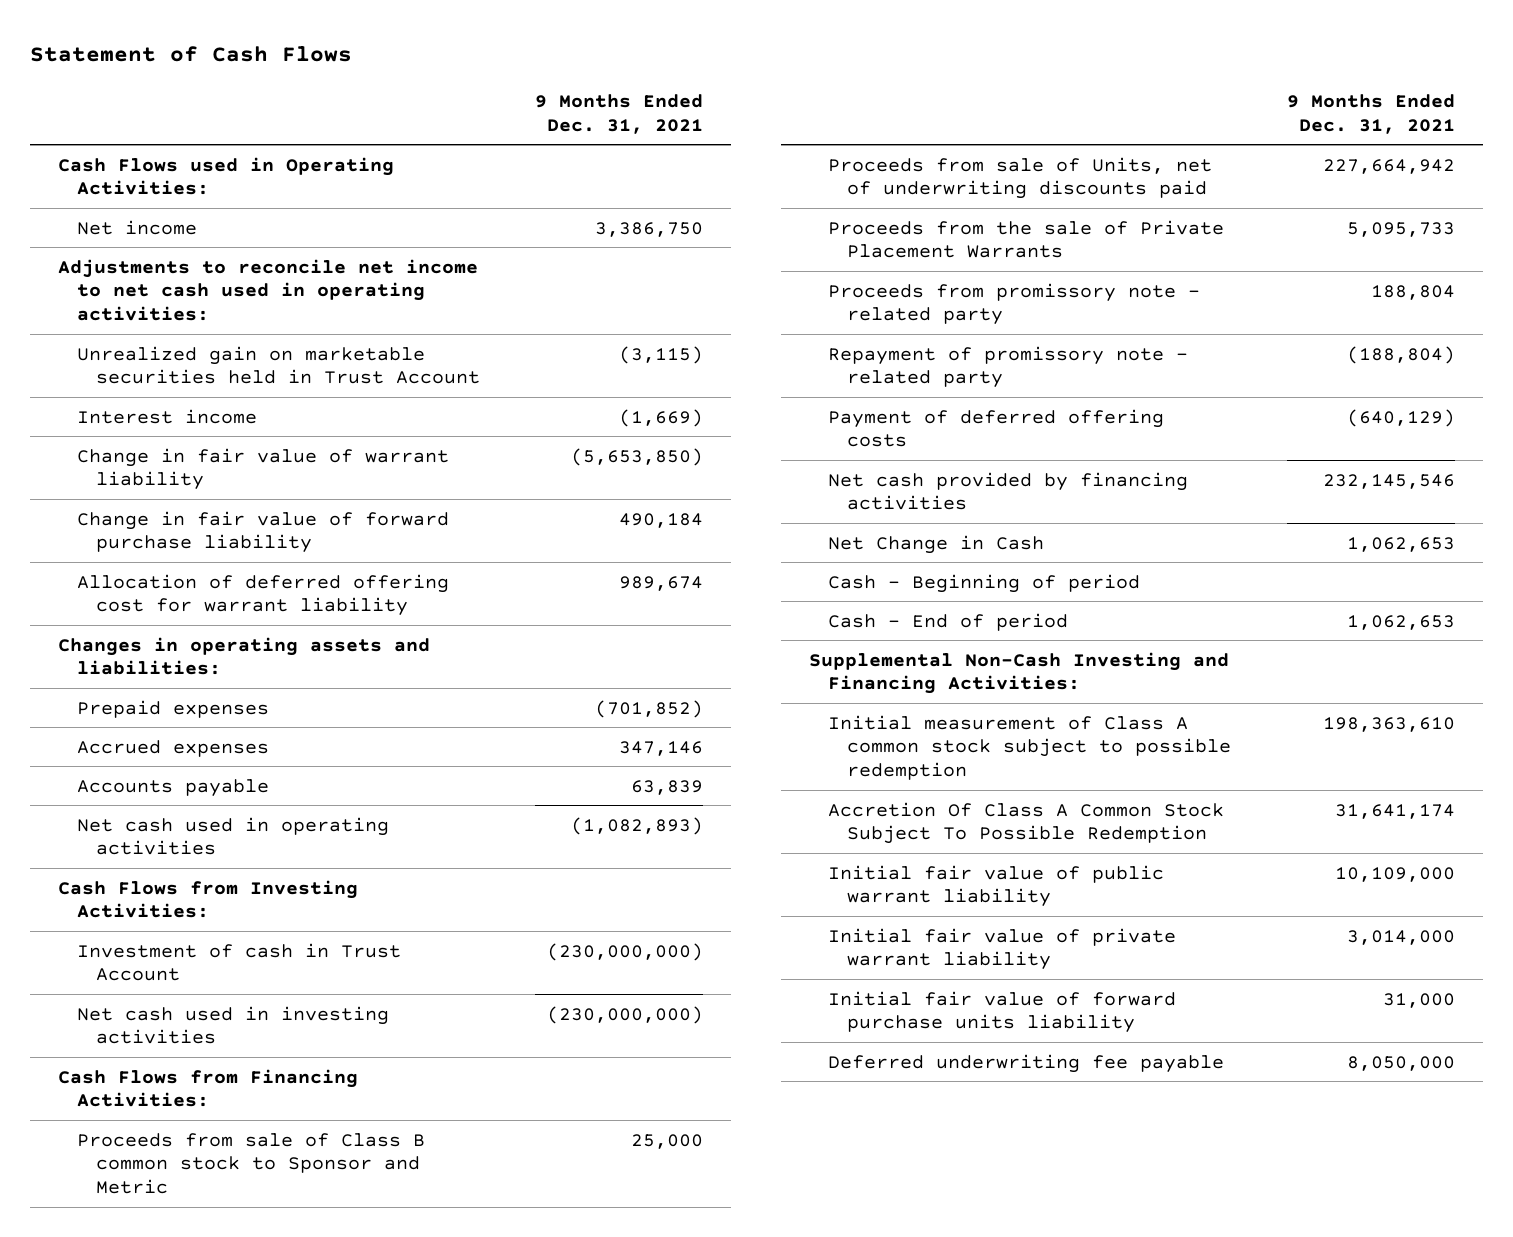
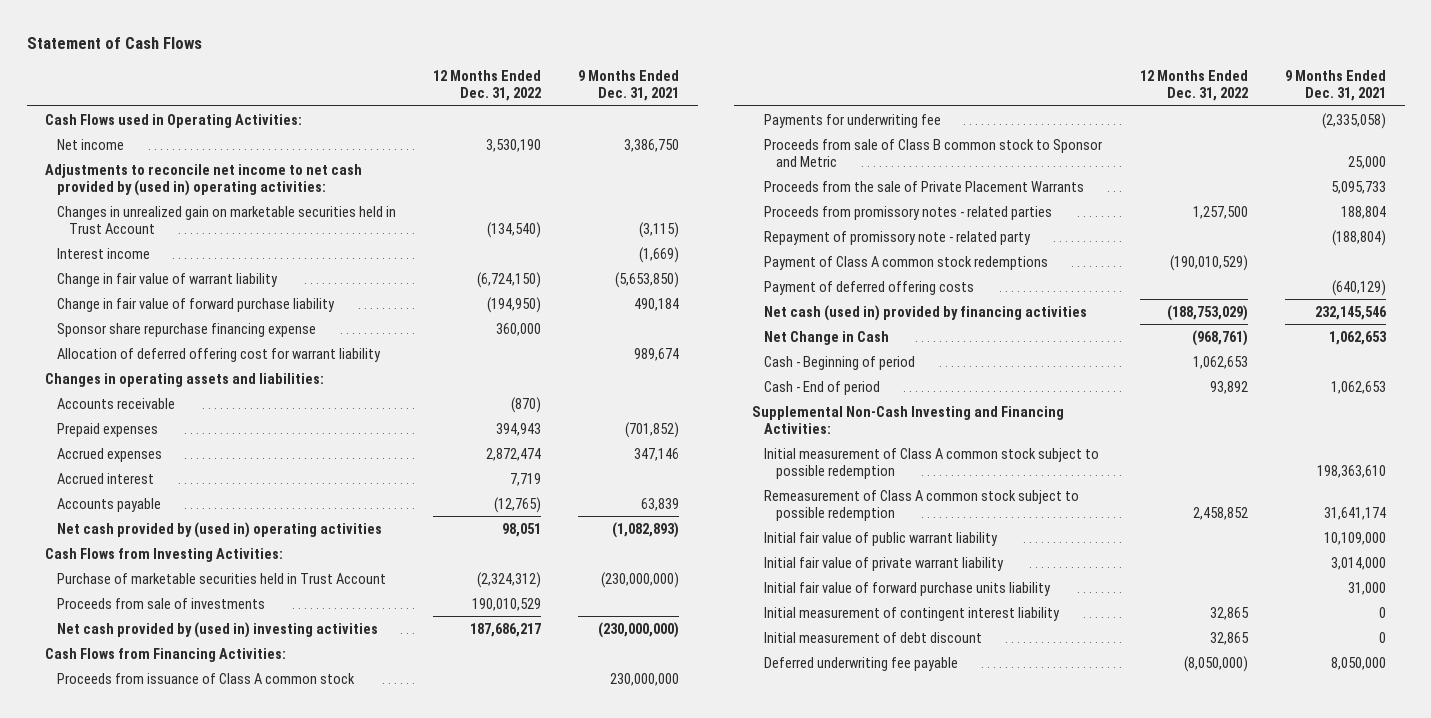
- | 9 Months Ended Dec. 31, 2021
+ | 12 Months Ended Dec. 31, 2022 | 9 Months Ended Dec. 31, 2021
- Adjustments to reconcile net income to net cash used in operating activities:
- Unrealized gain on marketable securities held in Trust Account | (3,115)
+ Adjustments to reconcile net income to net cash provided by (used in) operating activities:
+ Changes in unrealized gain on marketable securities held in Trust Account | (134,540) | (3,115)
+ Sponsor share repurchase financing expense | 360,000 |
+ Accounts receivable | (870) |
+ Accrued interest | 7,719 |
- Net cash used in operating activities | (1,082,893)
+ Net cash provided by (used in) operating activities | 98,051 | (1,082,893)
- Investment of cash in Trust Account | (230,000,000)
- Net cash used in investing activities | (230,000,000)
+ Purchase of marketable securities held in Trust Account | (2,324,312) | (230,000,000)
+ Proceeds from sale of investments | 190,010,529 |
+ Net cash provided by (used in) investing activities | 187,686,217 | (230,000,000)
+ Proceeds from issuance of Class A common stock | | 230,000,000
+ Payments for underwriting fee | | (2,335,058)
- Proceeds from sale of Units, net of underwriting discounts paid | 227,664,942
- Proceeds from promissory note - related party | 188,804
+ Proceeds from promissory notes - related parties | 1,257,500 | 188,804
+ Payment of Class A common stock redemptions | (190,010,529) |
- Net cash provided by financing activities | 232,145,546
+ Net cash (used in) provided by financing activities | (188,753,029) | 232,145,546
- Accretion Of Class A Common Stock Subject To Possible Redemption | 31,641,174
+ Remeasurement of Class A common stock subject to possible redemption | 2,458,852 | 31,641,174
+ Initial measurement of contingent interest liability | 32,865 | 0
+ Initial measurement of debt discount | 32,865 | 0

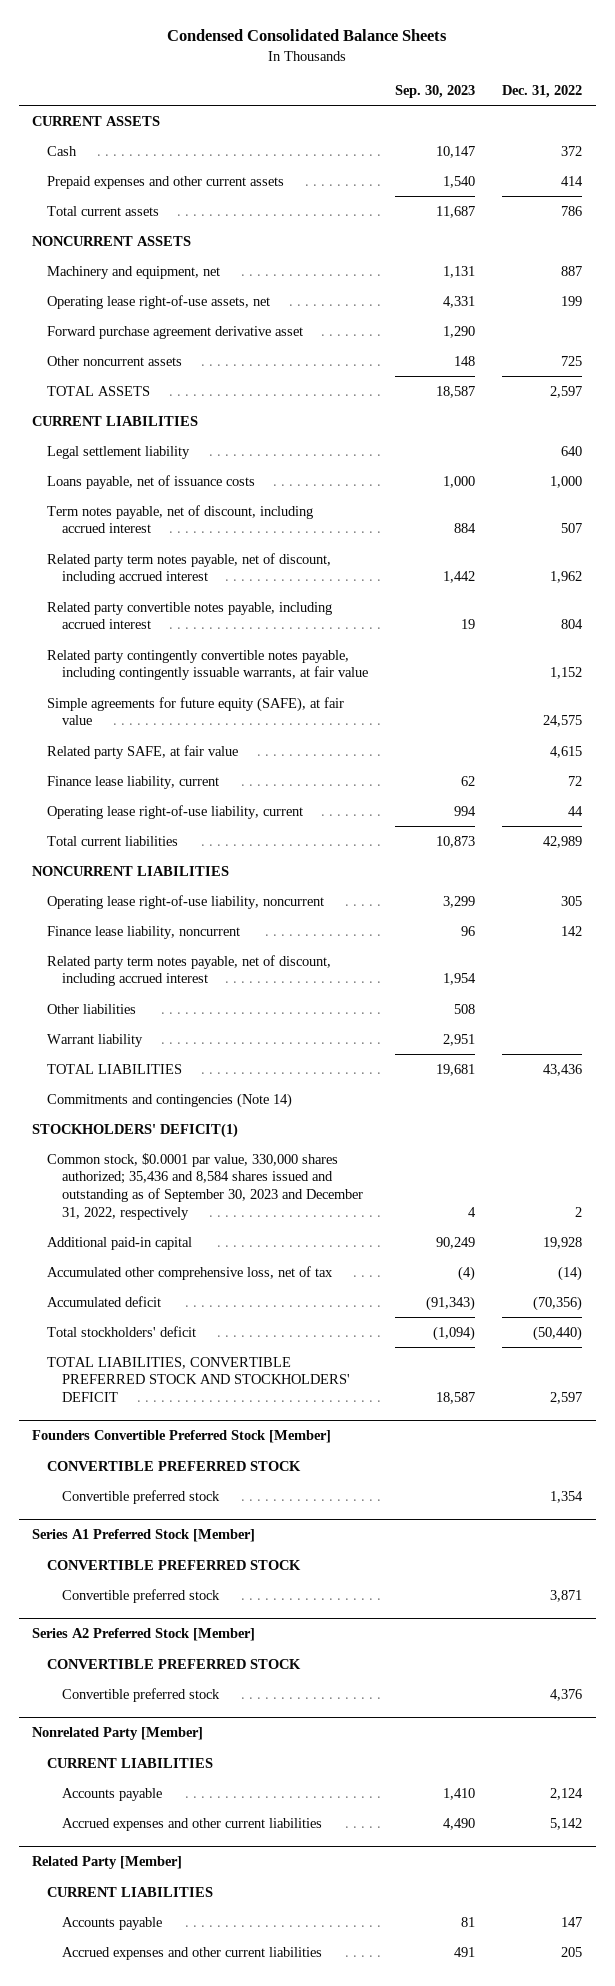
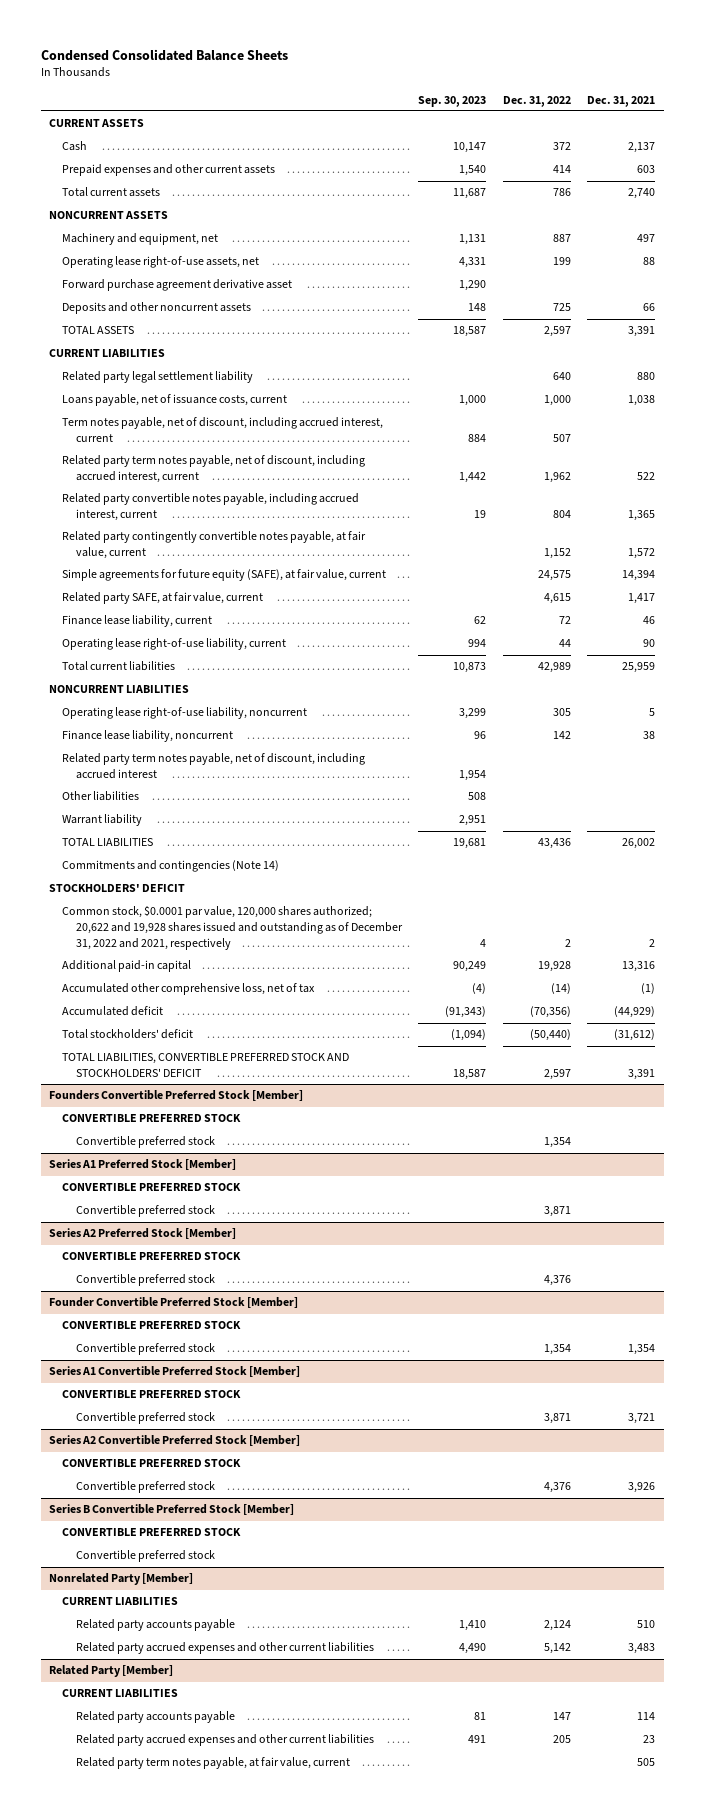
- | Sep. 30, 2023 | Dec. 31, 2022
+ | Sep. 30, 2023 | Dec. 31, 2022 | Dec. 31, 2021
- Other noncurrent assets | 148 | 725
+ Deposits and other noncurrent assets | 148 | 725 | 66
- Legal settlement liability | | 640
- Loans payable, net of issuance costs | 1,000 | 1,000
- Term notes payable, net of discount, including accrued interest | 884 | 507
- Related party term notes payable, net of discount, including accrued interest | 1,442 | 1,962
- Related party convertible notes payable, including accrued interest | 19 | 804
- Related party contingently convertible notes payable, including contingently issuable warrants, at fair value | | 1,152
- Simple agreements for future equity (SAFE), at fair value | | 24,575
- Related party SAFE, at fair value | | 4,615
+ Related party legal settlement liability | | 640 | 880
+ Loans payable, net of issuance costs, current | 1,000 | 1,000 | 1,038
+ Term notes payable, net of discount, including accrued interest, current | 884 | 507 |
+ Related party term notes payable, net of discount, including accrued interest, current | 1,442 | 1,962 | 522
+ Related party convertible notes payable, including accrued interest, current | 19 | 804 | 1,365
+ Related party contingently convertible notes payable, at fair value, current | | 1,152 | 1,572
+ Simple agreements for future equity (SAFE), at fair value, current | | 24,575 | 14,394
+ Related party SAFE, at fair value, current | | 4,615 | 1,417
- STOCKHOLDERS' DEFICIT(1)
- Common stock, $0.0001 par value, 330,000 shares authorized; 35,436 and 8,584 shares issued and outstanding as of September 30, 2023 and December 31, 2022, respectively | 4 | 2
+ STOCKHOLDERS' DEFICIT
+ Common stock, $0.0001 par value, 120,000 shares authorized; 20,622 and 19,928 shares issued and outstanding as of December 31, 2022 and 2021, respectively | 4 | 2 | 2
+ Founder Convertible Preferred Stock [Member]
+ CONVERTIBLE PREFERRED STOCK
+ Convertible preferred stock | | 1,354 | 1,354
+ Series A1 Convertible Preferred Stock [Member]
+ CONVERTIBLE PREFERRED STOCK
+ Convertible preferred stock | | 3,871 | 3,721
+ Series A2 Convertible Preferred Stock [Member]
+ CONVERTIBLE PREFERRED STOCK
+ Convertible preferred stock | | 4,376 | 3,926
+ Series B Convertible Preferred Stock [Member]
+ CONVERTIBLE PREFERRED STOCK
+ Convertible preferred stock
@ Nonrelated Party [Member]
- Accounts payable | 1,410 | 2,124
- Accrued expenses and other current liabilities | 4,490 | 5,142
+ Related party accounts payable | 1,410 | 2,124 | 510
+ Related party accrued expenses and other current liabilities | 4,490 | 5,142 | 3,483
@ Related Party [Member]
- Accounts payable | 81 | 147
- Accrued expenses and other current liabilities | 491 | 205
+ Related party accounts payable | 81 | 147 | 114
+ Related party accrued expenses and other current liabilities | 491 | 205 | 23
+ Related party term notes payable, at fair value, current | | | 505

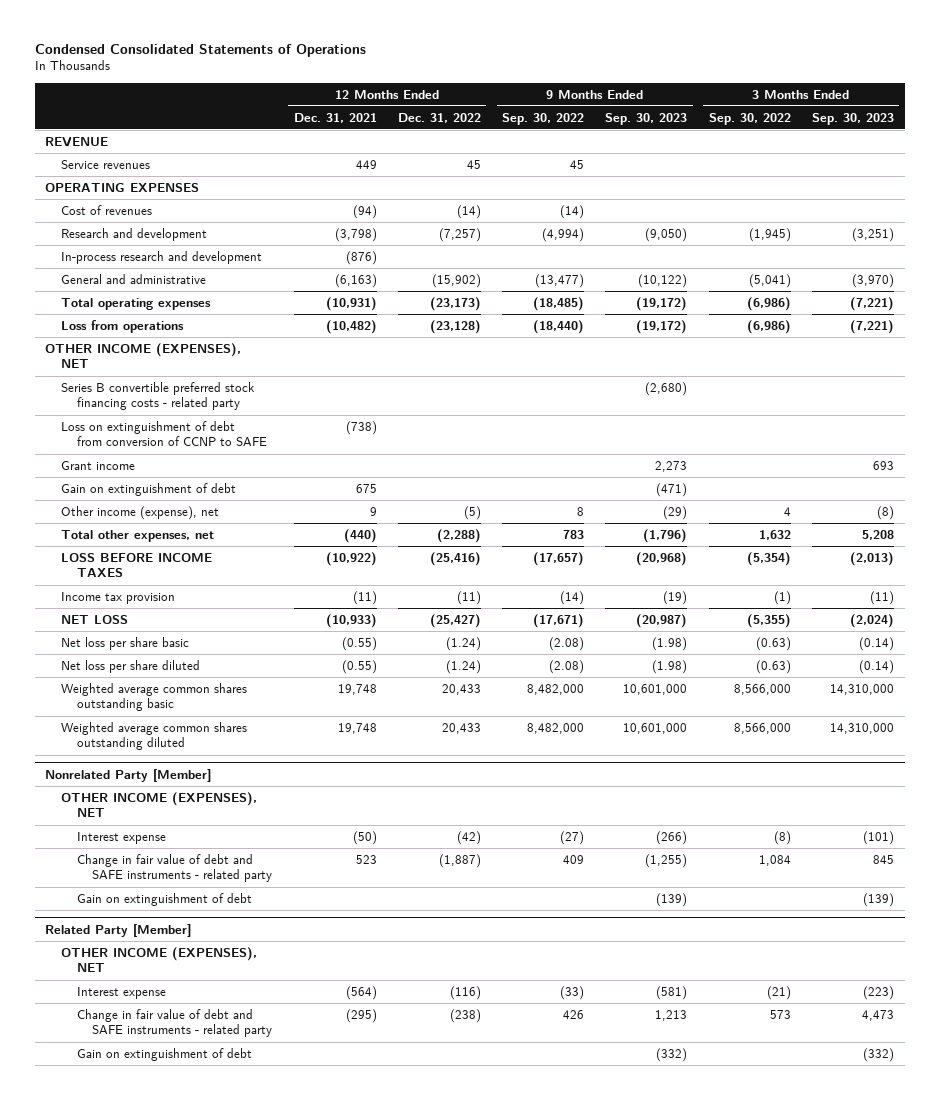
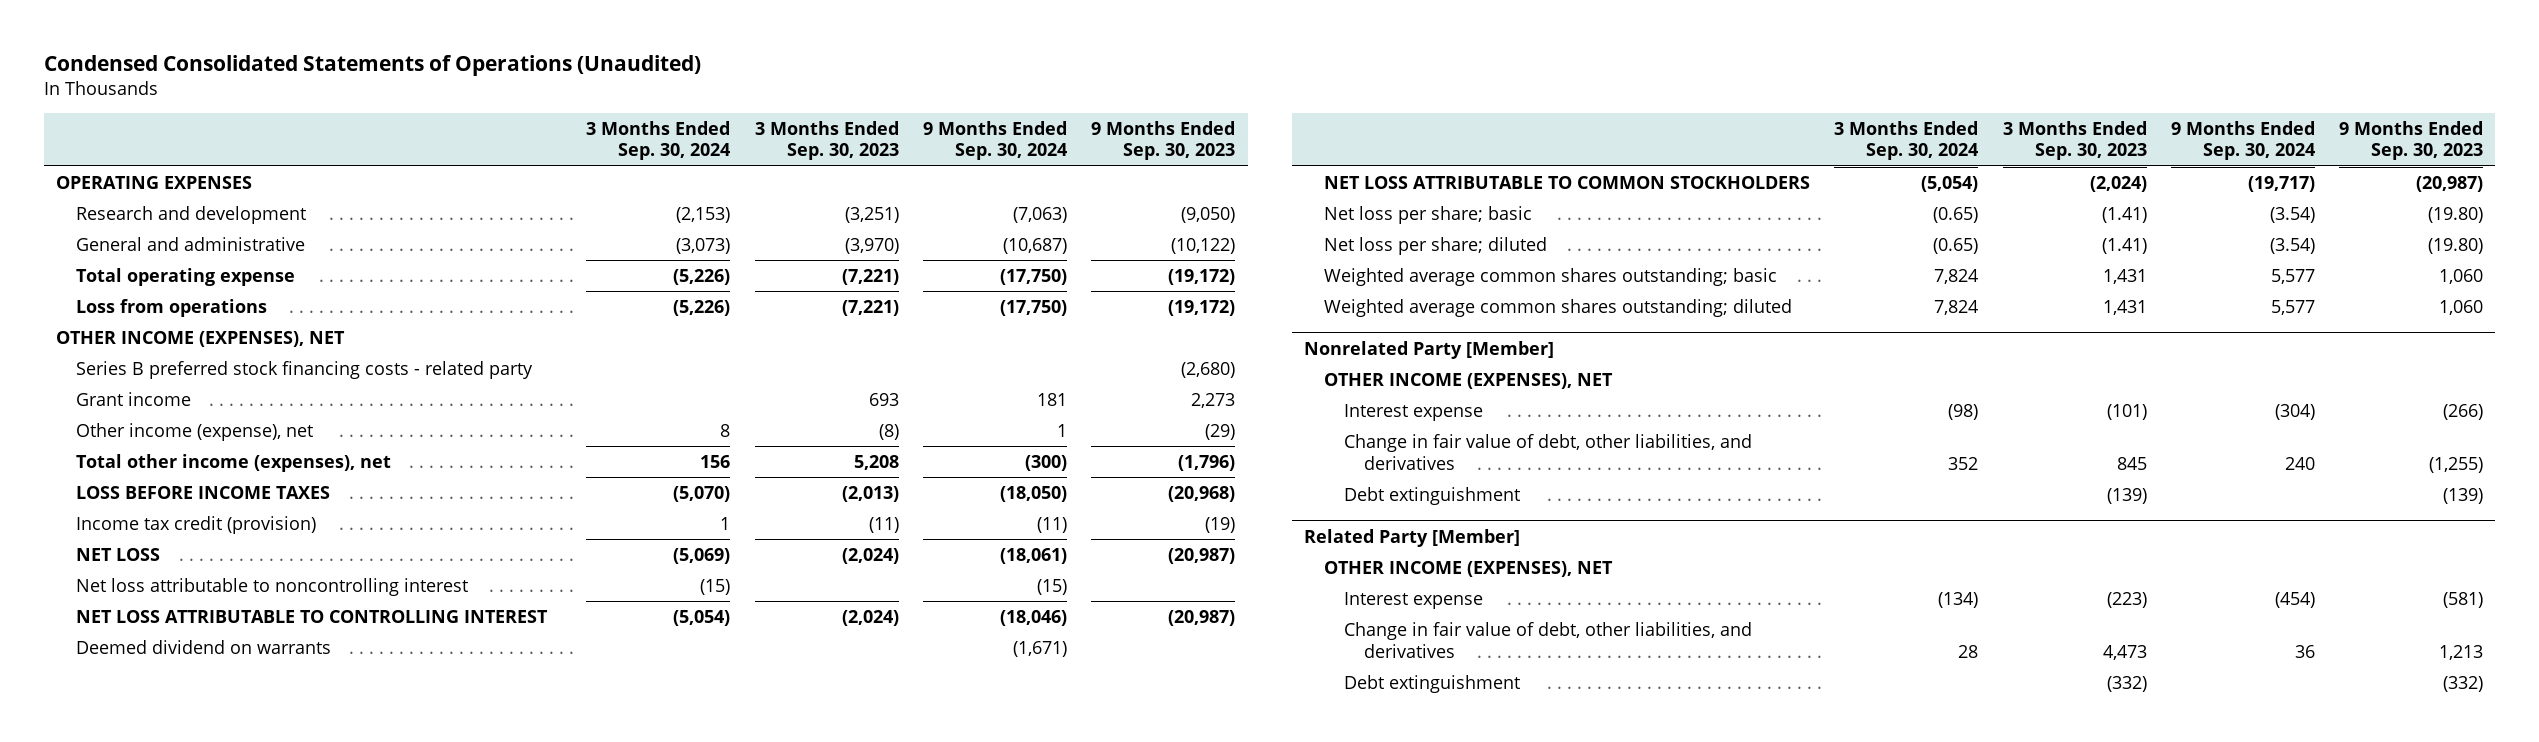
- Condensed Consolidated Statements of Operations
+ Condensed Consolidated Statements of Operations (Unaudited)
- | 12 Months Ended Dec. 31, 2021 | 12 Months Ended Dec. 31, 2022 | 9 Months Ended Sep. 30, 2022 | 9 Months Ended Sep. 30, 2023 | 3 Months Ended Sep. 30, 2022 | 3 Months Ended Sep. 30, 2023
+ | 3 Months Ended Sep. 30, 2024 | 3 Months Ended Sep. 30, 2023 | 9 Months Ended Sep. 30, 2024 | 9 Months Ended Sep. 30, 2023
- REVENUE
- Service revenues | 449 | 45 | 45 | | |
- Cost of revenues | (94) | (14) | (14) | | |
- In-process research and development | (876) | | | | |
- Total operating expenses | (10,931) | (23,173) | (18,485) | (19,172) | (6,986) | (7,221)
+ Total operating expense | (5,226) | (7,221) | (17,750) | (19,172)
- Series B convertible preferred stock financing costs - related party | | | | (2,680) | |
- Loss on extinguishment of debt from conversion of CCNP to SAFE | (738) | | | | |
+ Series B preferred stock financing costs - related party | | | | (2,680)
- Gain on extinguishment of debt | 675 | | | (471) | |
- Total other expenses, net | (440) | (2,288) | 783 | (1,796) | 1,632 | 5,208
+ Total other income (expenses), net | 156 | 5,208 | (300) | (1,796)
- Income tax provision | (11) | (11) | (14) | (19) | (1) | (11)
+ Income tax credit (provision) | 1 | (11) | (11) | (19)
- Net loss per share basic | (0.55) | (1.24) | (2.08) | (1.98) | (0.63) | (0.14)
- Net loss per share diluted | (0.55) | (1.24) | (2.08) | (1.98) | (0.63) | (0.14)
- Weighted average common shares outstanding basic | 19,748 | 20,433 | 8,482,000 | 10,601,000 | 8,566,000 | 14,310,000
- Weighted average common shares outstanding diluted | 19,748 | 20,433 | 8,482,000 | 10,601,000 | 8,566,000 | 14,310,000
+ Net loss attributable to noncontrolling interest | (15) | | (15) |
+ NET LOSS ATTRIBUTABLE TO CONTROLLING INTEREST | (5,054) | (2,024) | (18,046) | (20,987)
+ Deemed dividend on warrants | | | (1,671) |
+ NET LOSS ATTRIBUTABLE TO COMMON STOCKHOLDERS | (5,054) | (2,024) | (19,717) | (20,987)
+ Net loss per share; basic | (0.65) | (1.41) | (3.54) | (19.80)
+ Net loss per share; diluted | (0.65) | (1.41) | (3.54) | (19.80)
+ Weighted average common shares outstanding; basic | 7,824 | 1,431 | 5,577 | 1,060
+ Weighted average common shares outstanding; diluted | 7,824 | 1,431 | 5,577 | 1,060
@ Nonrelated Party [Member]
- Change in fair value of debt and SAFE instruments - related party | 523 | (1,887) | 409 | (1,255) | 1,084 | 845
- Gain on extinguishment of debt | | | | (139) | | (139)
+ Change in fair value of debt, other liabilities, and derivatives | 352 | 845 | 240 | (1,255)
+ Debt extinguishment | | (139) | | (139)
@ Related Party [Member]
- Change in fair value of debt and SAFE instruments - related party | (295) | (238) | 426 | 1,213 | 573 | 4,473
- Gain on extinguishment of debt | | | | (332) | | (332)
+ Change in fair value of debt, other liabilities, and derivatives | 28 | 4,473 | 36 | 1,213
+ Debt extinguishment | | (332) | | (332)

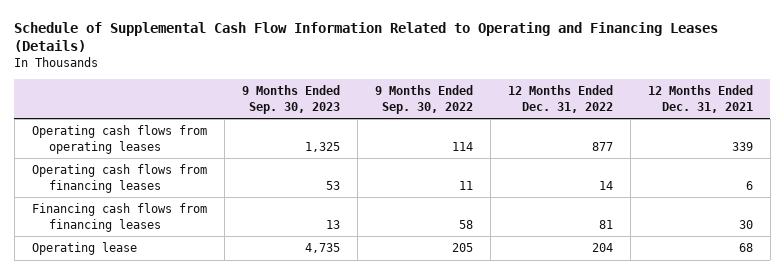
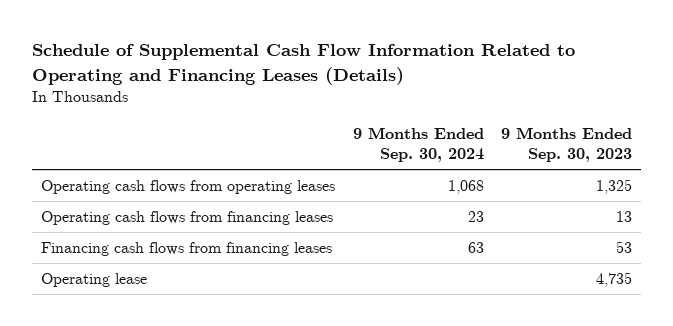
- | 9 Months Ended Sep. 30, 2023 | 9 Months Ended Sep. 30, 2022 | 12 Months Ended Dec. 31, 2022 | 12 Months Ended Dec. 31, 2021
+ | 9 Months Ended Sep. 30, 2024 | 9 Months Ended Sep. 30, 2023
- Operating cash flows from financing leases | 53 | 11 | 14 | 6
- Financing cash flows from financing leases | 13 | 58 | 81 | 30
+ Operating cash flows from financing leases | 23 | 13
+ Financing cash flows from financing leases | 63 | 53

